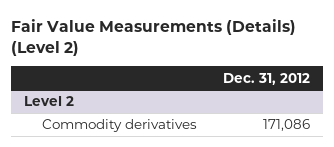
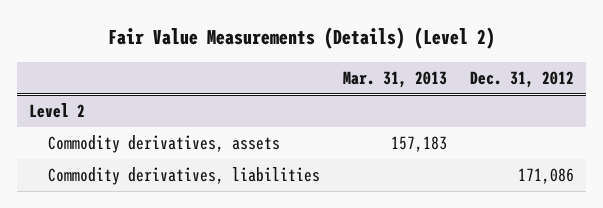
- | Dec. 31, 2012
+ | Mar. 31, 2013 | Dec. 31, 2012
@ Level 2
- Commodity derivatives | 171,086
+ Commodity derivatives, assets | 157,183 |
+ Commodity derivatives, liabilities | | 171,086

